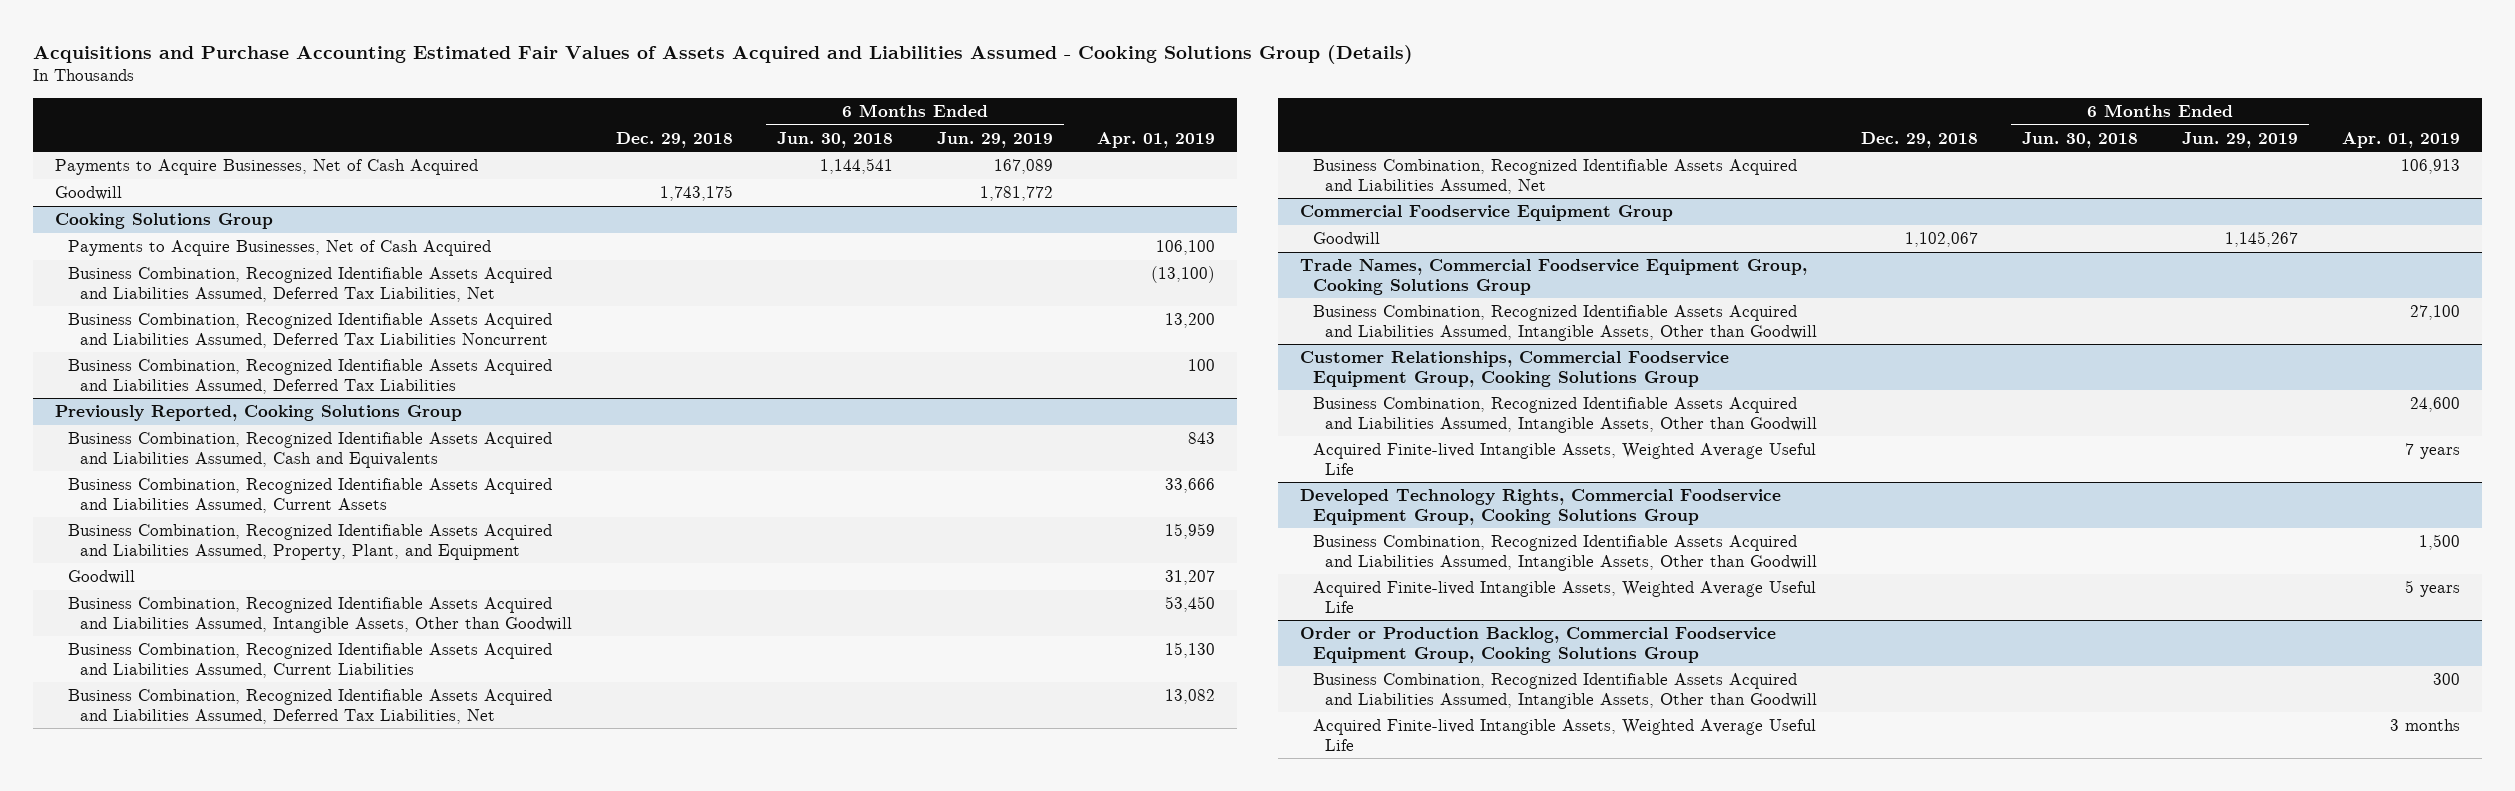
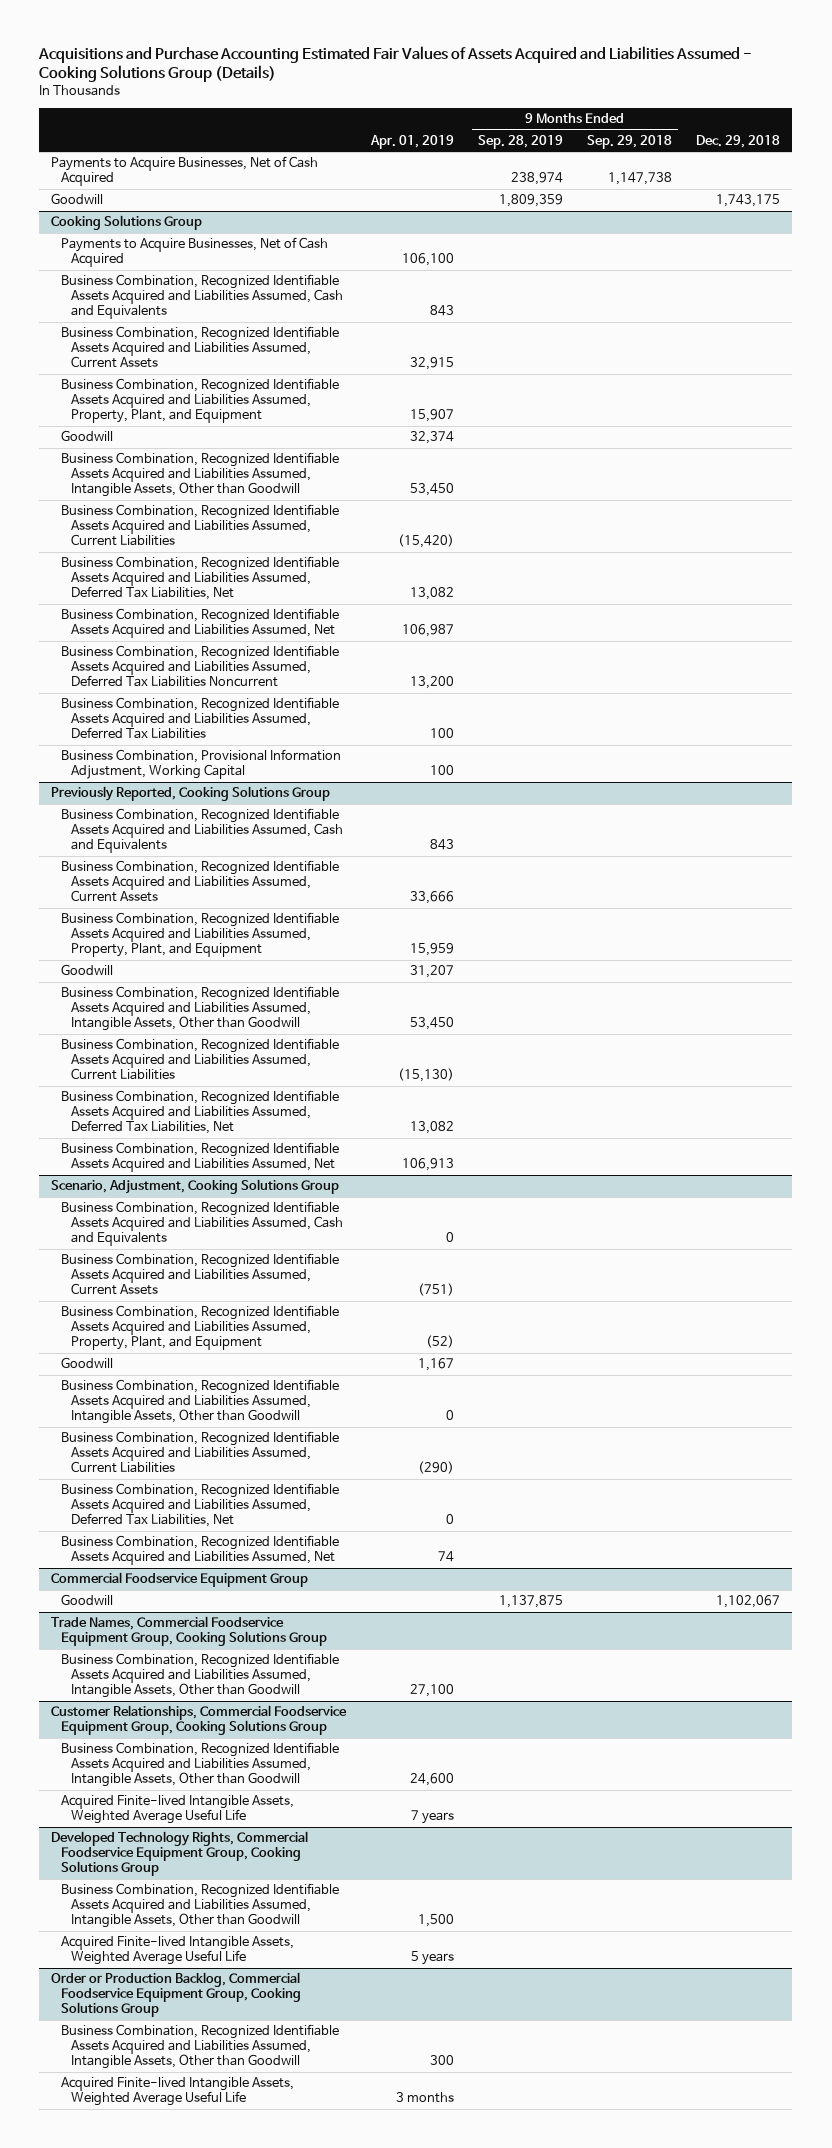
- | Dec. 29, 2018 | 6 Months Ended Jun. 30, 2018 | 6 Months Ended Jun. 29, 2019 | Apr. 01, 2019
+ | Apr. 01, 2019 | 9 Months Ended Sep. 28, 2019 | 9 Months Ended Sep. 29, 2018 | Dec. 29, 2018
@ Cooking Solutions Group
- Business Combination, Recognized Identifiable Assets Acquired and Liabilities Assumed, Deferred Tax Liabilities, Net | | | | (13,100)
+ Business Combination, Recognized Identifiable Assets Acquired and Liabilities Assumed, Cash and Equivalents | 843 | | |
+ Business Combination, Recognized Identifiable Assets Acquired and Liabilities Assumed, Current Assets | 32,915 | | |
+ Business Combination, Recognized Identifiable Assets Acquired and Liabilities Assumed, Property, Plant, and Equipment | 15,907 | | |
+ Goodwill | 32,374 | | |
+ Business Combination, Recognized Identifiable Assets Acquired and Liabilities Assumed, Intangible Assets, Other than Goodwill | 53,450 | | |
+ Business Combination, Recognized Identifiable Assets Acquired and Liabilities Assumed, Current Liabilities | (15,420) | | |
+ Business Combination, Recognized Identifiable Assets Acquired and Liabilities Assumed, Deferred Tax Liabilities, Net | 13,082 | | |
+ Business Combination, Recognized Identifiable Assets Acquired and Liabilities Assumed, Net | 106,987 | | |
+ Business Combination, Provisional Information Adjustment, Working Capital | 100 | | |
@ Previously Reported, Cooking Solutions Group
- Business Combination, Recognized Identifiable Assets Acquired and Liabilities Assumed, Current Liabilities | | | | 15,130
+ Business Combination, Recognized Identifiable Assets Acquired and Liabilities Assumed, Current Liabilities | (15,130) | | |
+ Scenario, Adjustment, Cooking Solutions Group
+ Business Combination, Recognized Identifiable Assets Acquired and Liabilities Assumed, Cash and Equivalents | 0 | | |
+ Business Combination, Recognized Identifiable Assets Acquired and Liabilities Assumed, Current Assets | (751) | | |
+ Business Combination, Recognized Identifiable Assets Acquired and Liabilities Assumed, Property, Plant, and Equipment | (52) | | |
+ Goodwill | 1,167 | | |
+ Business Combination, Recognized Identifiable Assets Acquired and Liabilities Assumed, Intangible Assets, Other than Goodwill | 0 | | |
+ Business Combination, Recognized Identifiable Assets Acquired and Liabilities Assumed, Current Liabilities | (290) | | |
+ Business Combination, Recognized Identifiable Assets Acquired and Liabilities Assumed, Deferred Tax Liabilities, Net | 0 | | |
+ Business Combination, Recognized Identifiable Assets Acquired and Liabilities Assumed, Net | 74 | | |

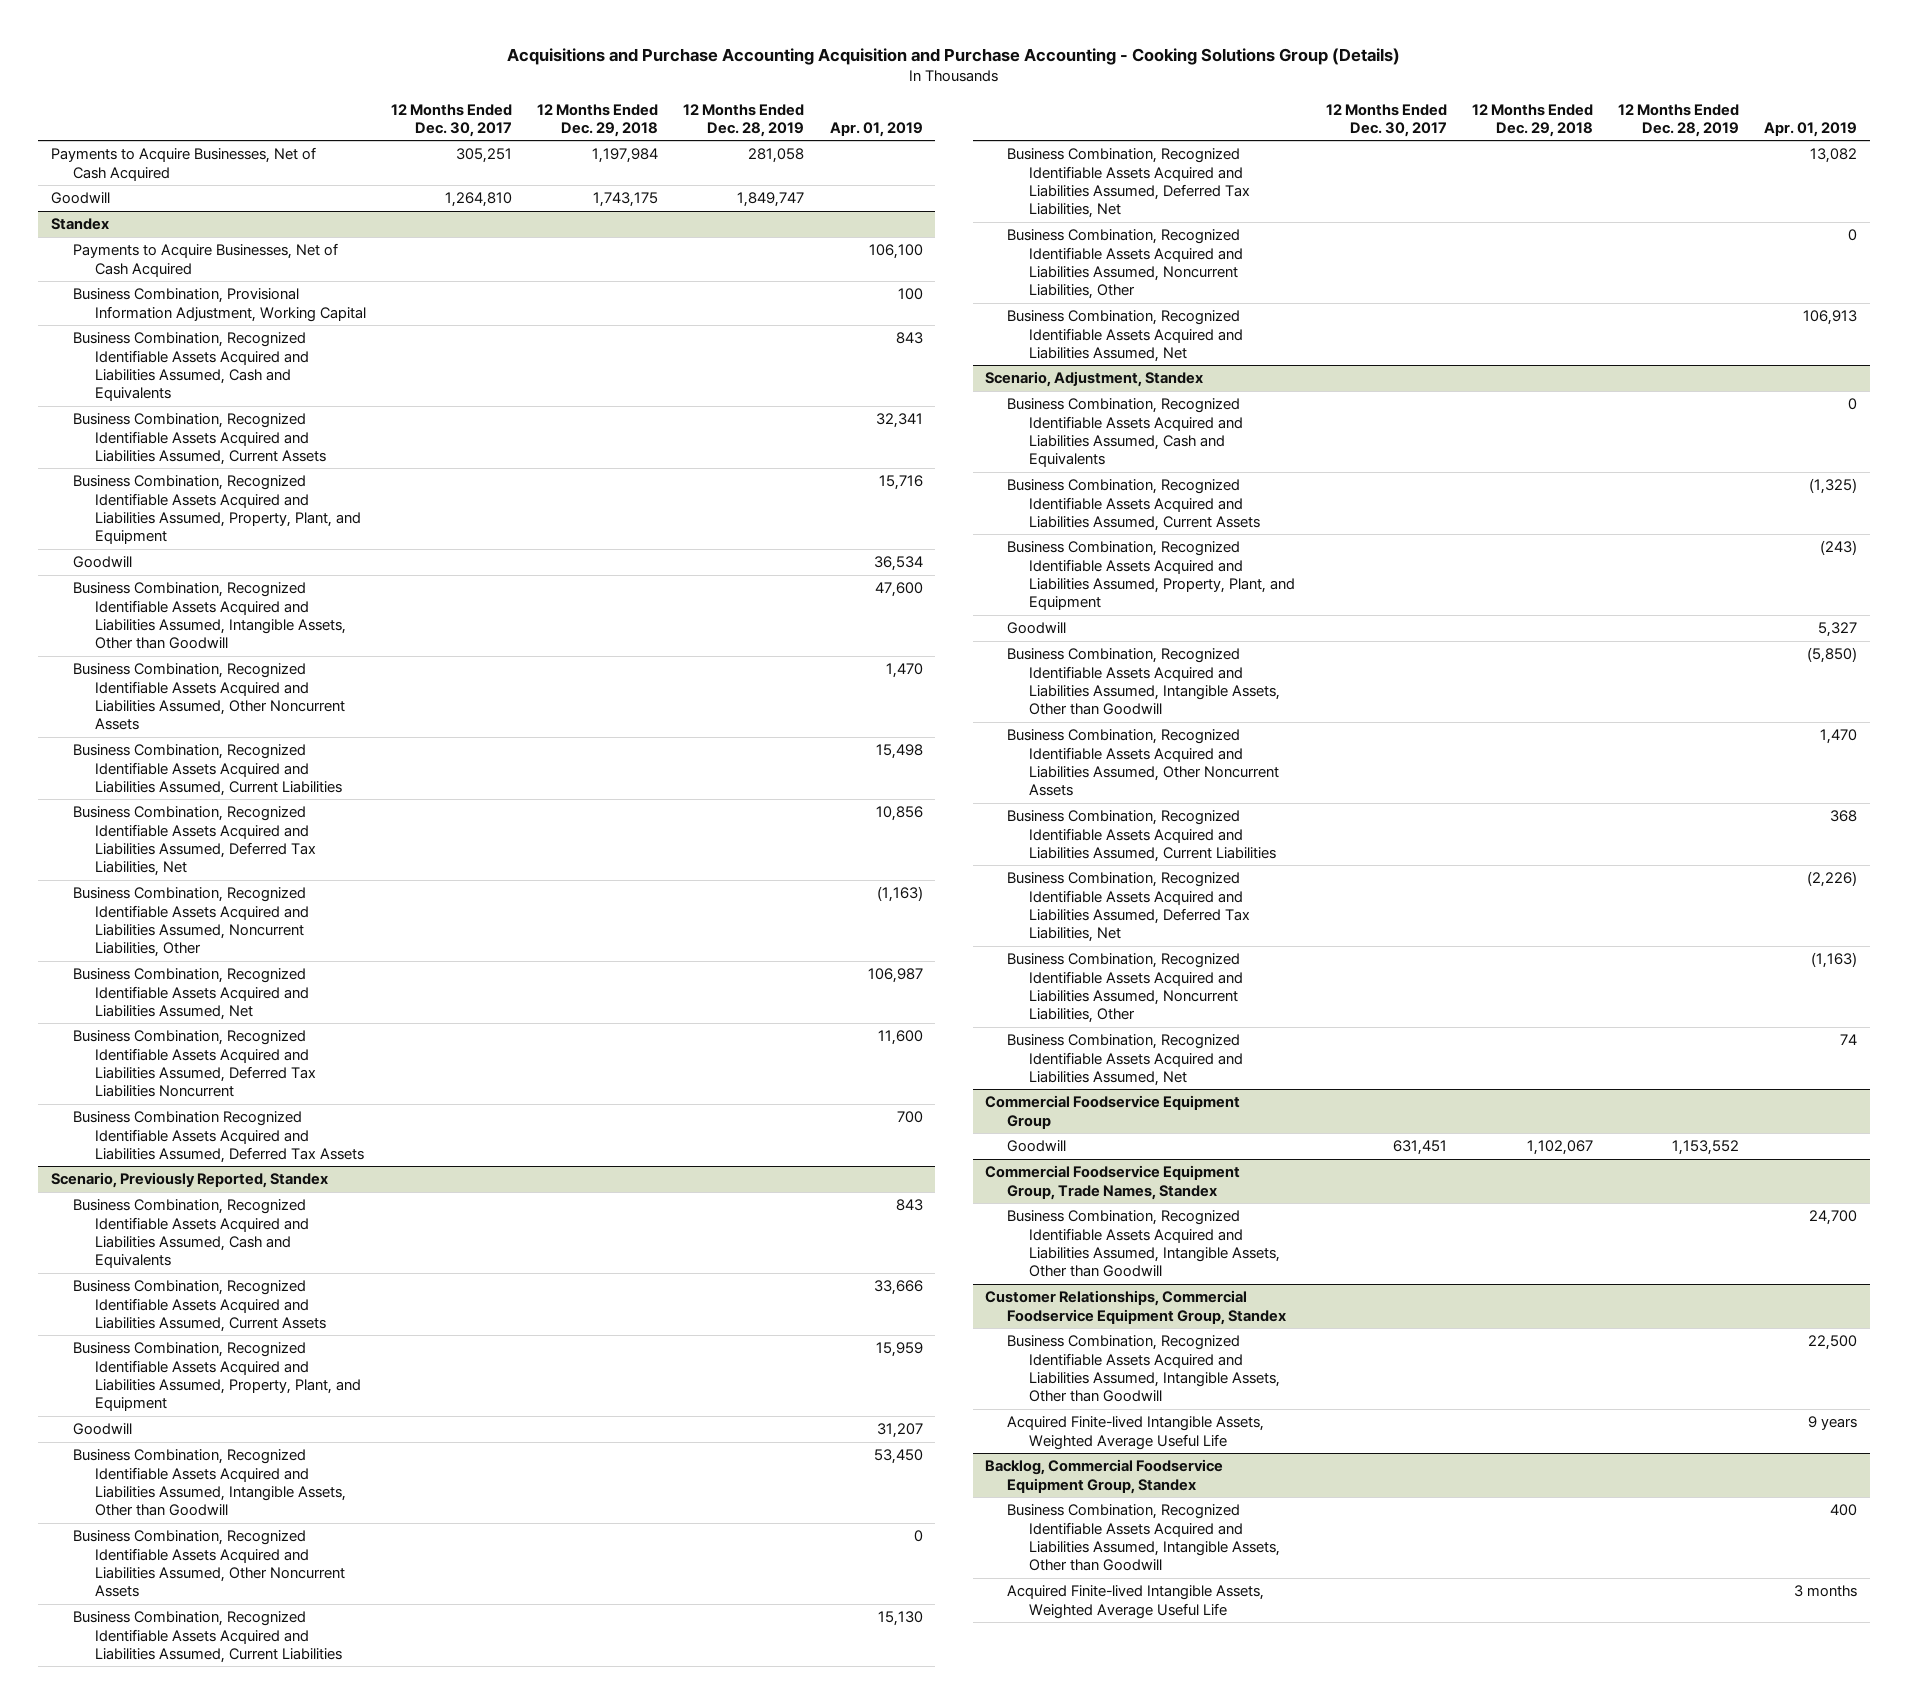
- Acquisitions and Purchase Accounting Estimated Fair Values of Assets Acquired and Liabilities Assumed - Cooking Solutions Group (Details)
+ Acquisitions and Purchase Accounting Acquisition and Purchase Accounting - Cooking Solutions Group (Details)
- | Apr. 01, 2019 | 9 Months Ended Sep. 28, 2019 | 9 Months Ended Sep. 29, 2018 | Dec. 29, 2018
+ | 12 Months Ended Dec. 30, 2017 | 12 Months Ended Dec. 29, 2018 | 12 Months Ended Dec. 28, 2019 | Apr. 01, 2019
- Cooking Solutions Group
+ Standex
+ Business Combination, Provisional Information Adjustment, Working Capital | | | | 100
- Business Combination, Recognized Identifiable Assets Acquired and Liabilities Assumed, Current Assets | 32,915 | | |
- Business Combination, Recognized Identifiable Assets Acquired and Liabilities Assumed, Property, Plant, and Equipment | 15,907 | | |
- Goodwill | 32,374 | | |
- Business Combination, Recognized Identifiable Assets Acquired and Liabilities Assumed, Intangible Assets, Other than Goodwill | 53,450 | | |
- Business Combination, Recognized Identifiable Assets Acquired and Liabilities Assumed, Current Liabilities | (15,420) | | |
- Business Combination, Recognized Identifiable Assets Acquired and Liabilities Assumed, Deferred Tax Liabilities, Net | 13,082 | | |
+ Business Combination, Recognized Identifiable Assets Acquired and Liabilities Assumed, Current Assets | | | | 32,341
+ Business Combination, Recognized Identifiable Assets Acquired and Liabilities Assumed, Property, Plant, and Equipment | | | | 15,716
+ Goodwill | | | | 36,534
+ Business Combination, Recognized Identifiable Assets Acquired and Liabilities Assumed, Intangible Assets, Other than Goodwill | | | | 47,600
+ Business Combination, Recognized Identifiable Assets Acquired and Liabilities Assumed, Other Noncurrent Assets | | | | 1,470
+ Business Combination, Recognized Identifiable Assets Acquired and Liabilities Assumed, Current Liabilities | | | | 15,498
+ Business Combination, Recognized Identifiable Assets Acquired and Liabilities Assumed, Deferred Tax Liabilities, Net | | | | 10,856
+ Business Combination, Recognized Identifiable Assets Acquired and Liabilities Assumed, Noncurrent Liabilities, Other | | | | (1,163)
- Business Combination, Recognized Identifiable Assets Acquired and Liabilities Assumed, Deferred Tax Liabilities Noncurrent | 13,200 | | |
- Business Combination, Recognized Identifiable Assets Acquired and Liabilities Assumed, Deferred Tax Liabilities | 100 | | |
- Business Combination, Provisional Information Adjustment, Working Capital | 100 | | |
- Previously Reported, Cooking Solutions Group
+ Business Combination, Recognized Identifiable Assets Acquired and Liabilities Assumed, Deferred Tax Liabilities Noncurrent | | | | 11,600
+ Business Combination Recognized Identifiable Assets Acquired and Liabilities Assumed, Deferred Tax Assets | | | | 700
+ Scenario, Previously Reported, Standex
- Business Combination, Recognized Identifiable Assets Acquired and Liabilities Assumed, Current Liabilities | (15,130) | | |
+ Business Combination, Recognized Identifiable Assets Acquired and Liabilities Assumed, Other Noncurrent Assets | | | | 0
+ Business Combination, Recognized Identifiable Assets Acquired and Liabilities Assumed, Current Liabilities | | | | 15,130
+ Business Combination, Recognized Identifiable Assets Acquired and Liabilities Assumed, Noncurrent Liabilities, Other | | | | 0
- Scenario, Adjustment, Cooking Solutions Group
+ Scenario, Adjustment, Standex
- Business Combination, Recognized Identifiable Assets Acquired and Liabilities Assumed, Current Assets | (751) | | |
- Business Combination, Recognized Identifiable Assets Acquired and Liabilities Assumed, Property, Plant, and Equipment | (52) | | |
- Goodwill | 1,167 | | |
- Business Combination, Recognized Identifiable Assets Acquired and Liabilities Assumed, Intangible Assets, Other than Goodwill | 0 | | |
- Business Combination, Recognized Identifiable Assets Acquired and Liabilities Assumed, Current Liabilities | (290) | | |
- Business Combination, Recognized Identifiable Assets Acquired and Liabilities Assumed, Deferred Tax Liabilities, Net | 0 | | |
+ Business Combination, Recognized Identifiable Assets Acquired and Liabilities Assumed, Current Assets | | | | (1,325)
+ Business Combination, Recognized Identifiable Assets Acquired and Liabilities Assumed, Property, Plant, and Equipment | | | | (243)
+ Goodwill | | | | 5,327
+ Business Combination, Recognized Identifiable Assets Acquired and Liabilities Assumed, Intangible Assets, Other than Goodwill | | | | (5,850)
+ Business Combination, Recognized Identifiable Assets Acquired and Liabilities Assumed, Other Noncurrent Assets | | | | 1,470
+ Business Combination, Recognized Identifiable Assets Acquired and Liabilities Assumed, Current Liabilities | | | | 368
+ Business Combination, Recognized Identifiable Assets Acquired and Liabilities Assumed, Deferred Tax Liabilities, Net | | | | (2,226)
+ Business Combination, Recognized Identifiable Assets Acquired and Liabilities Assumed, Noncurrent Liabilities, Other | | | | (1,163)
- Trade Names, Commercial Foodservice Equipment Group, Cooking Solutions Group
- Business Combination, Recognized Identifiable Assets Acquired and Liabilities Assumed, Intangible Assets, Other than Goodwill | 27,100 | | |
- Customer Relationships, Commercial Foodservice Equipment Group, Cooking Solutions Group
- Business Combination, Recognized Identifiable Assets Acquired and Liabilities Assumed, Intangible Assets, Other than Goodwill | 24,600 | | |
- Acquired Finite-lived Intangible Assets, Weighted Average Useful Life | 7 years | | |
- Developed Technology Rights, Commercial Foodservice Equipment Group, Cooking Solutions Group
- Business Combination, Recognized Identifiable Assets Acquired and Liabilities Assumed, Intangible Assets, Other than Goodwill | 1,500 | | |
- Acquired Finite-lived Intangible Assets, Weighted Average Useful Life | 5 years | | |
- Order or Production Backlog, Commercial Foodservice Equipment Group, Cooking Solutions Group
- Business Combination, Recognized Identifiable Assets Acquired and Liabilities Assumed, Intangible Assets, Other than Goodwill | 300 | | |
+ Commercial Foodservice Equipment Group, Trade Names, Standex
+ Business Combination, Recognized Identifiable Assets Acquired and Liabilities Assumed, Intangible Assets, Other than Goodwill | | | | 24,700
+ Customer Relationships, Commercial Foodservice Equipment Group, Standex
+ Business Combination, Recognized Identifiable Assets Acquired and Liabilities Assumed, Intangible Assets, Other than Goodwill | | | | 22,500
+ Acquired Finite-lived Intangible Assets, Weighted Average Useful Life | | | | 9 years
+ Backlog, Commercial Foodservice Equipment Group, Standex
+ Business Combination, Recognized Identifiable Assets Acquired and Liabilities Assumed, Intangible Assets, Other than Goodwill | | | | 400

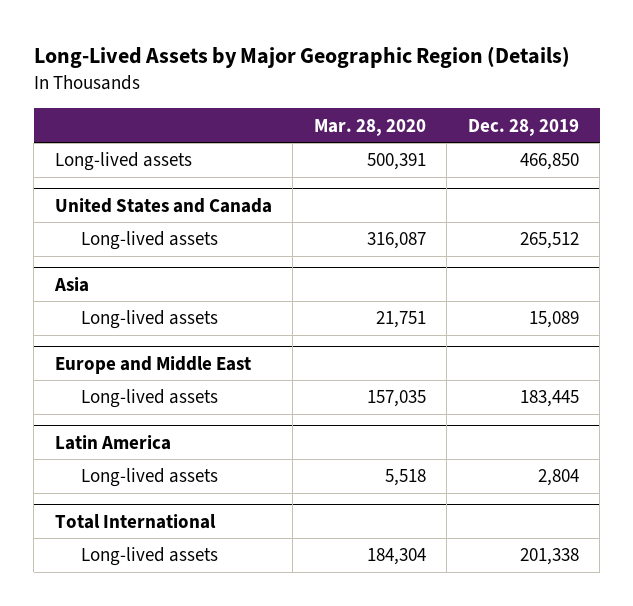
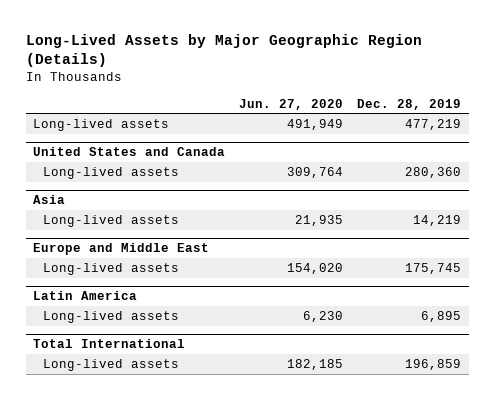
- | Mar. 28, 2020 | Dec. 28, 2019
+ | Jun. 27, 2020 | Dec. 28, 2019
- Long-lived assets | 500,391 | 466,850
+ Long-lived assets | 491,949 | 477,219
@ United States and Canada
- Long-lived assets | 316,087 | 265,512
+ Long-lived assets | 309,764 | 280,360
@ Asia
- Long-lived assets | 21,751 | 15,089
+ Long-lived assets | 21,935 | 14,219
@ Europe and Middle East
- Long-lived assets | 157,035 | 183,445
+ Long-lived assets | 154,020 | 175,745
@ Latin America
- Long-lived assets | 5,518 | 2,804
+ Long-lived assets | 6,230 | 6,895
@ Total International
- Long-lived assets | 184,304 | 201,338
+ Long-lived assets | 182,185 | 196,859

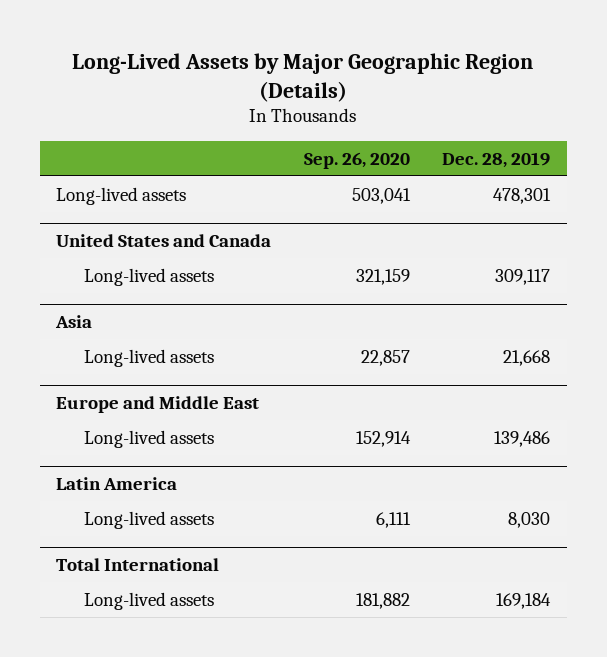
- | Jun. 27, 2020 | Dec. 28, 2019
+ | Sep. 26, 2020 | Dec. 28, 2019
- Long-lived assets | 491,949 | 477,219
+ Long-lived assets | 503,041 | 478,301
@ United States and Canada
- Long-lived assets | 309,764 | 280,360
+ Long-lived assets | 321,159 | 309,117
@ Asia
- Long-lived assets | 21,935 | 14,219
+ Long-lived assets | 22,857 | 21,668
@ Europe and Middle East
- Long-lived assets | 154,020 | 175,745
+ Long-lived assets | 152,914 | 139,486
@ Latin America
- Long-lived assets | 6,230 | 6,895
+ Long-lived assets | 6,111 | 8,030
@ Total International
- Long-lived assets | 182,185 | 196,859
+ Long-lived assets | 181,882 | 169,184

